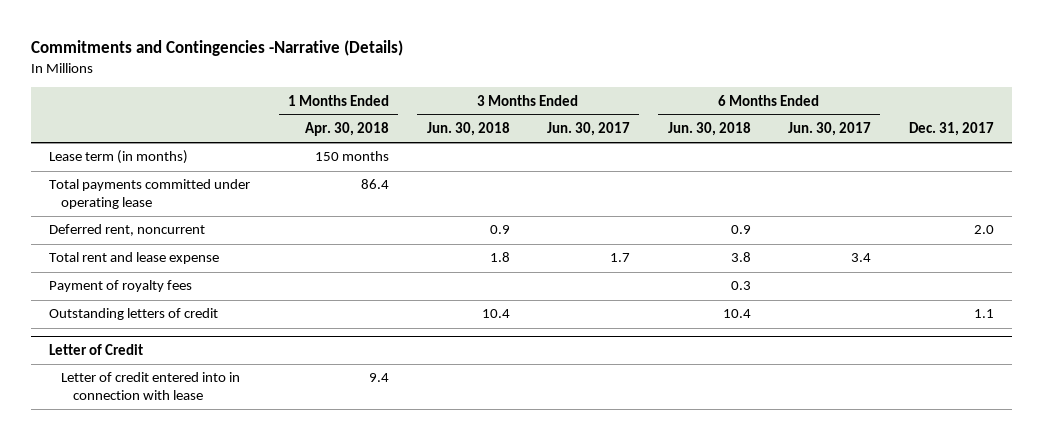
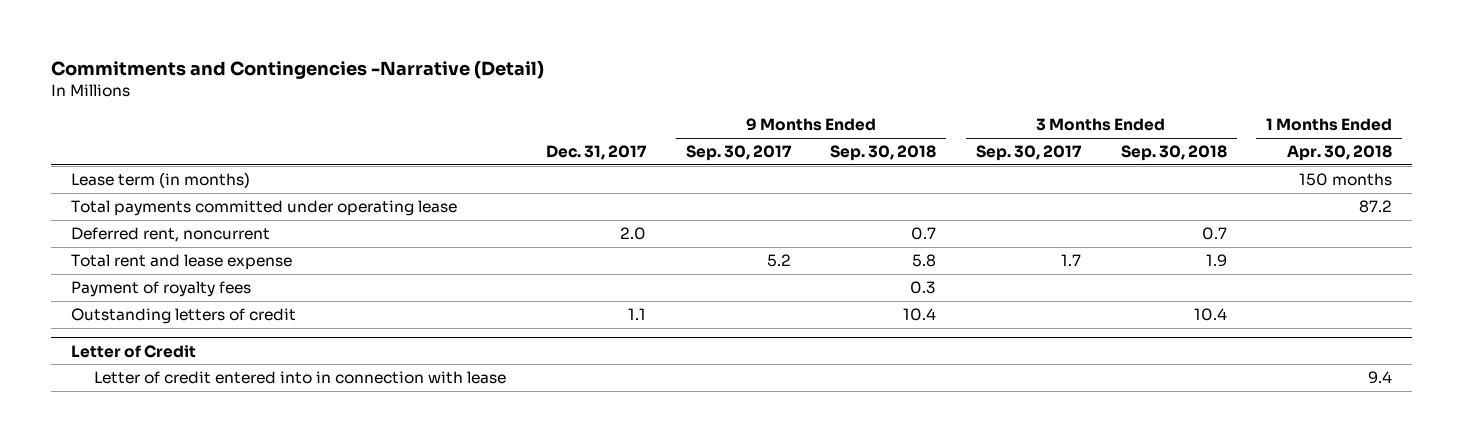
- Commitments and Contingencies -Narrative (Details)
+ Commitments and Contingencies -Narrative (Detail)
- | 1 Months Ended Apr. 30, 2018 | 3 Months Ended Jun. 30, 2018 | 3 Months Ended Jun. 30, 2017 | 6 Months Ended Jun. 30, 2018 | 6 Months Ended Jun. 30, 2017 | Dec. 31, 2017
+ | Dec. 31, 2017 | 9 Months Ended Sep. 30, 2017 | 9 Months Ended Sep. 30, 2018 | 3 Months Ended Sep. 30, 2017 | 3 Months Ended Sep. 30, 2018 | 1 Months Ended Apr. 30, 2018
- Total payments committed under operating lease | 86.4 | | | | |
+ Total payments committed under operating lease | | | | | | 87.2

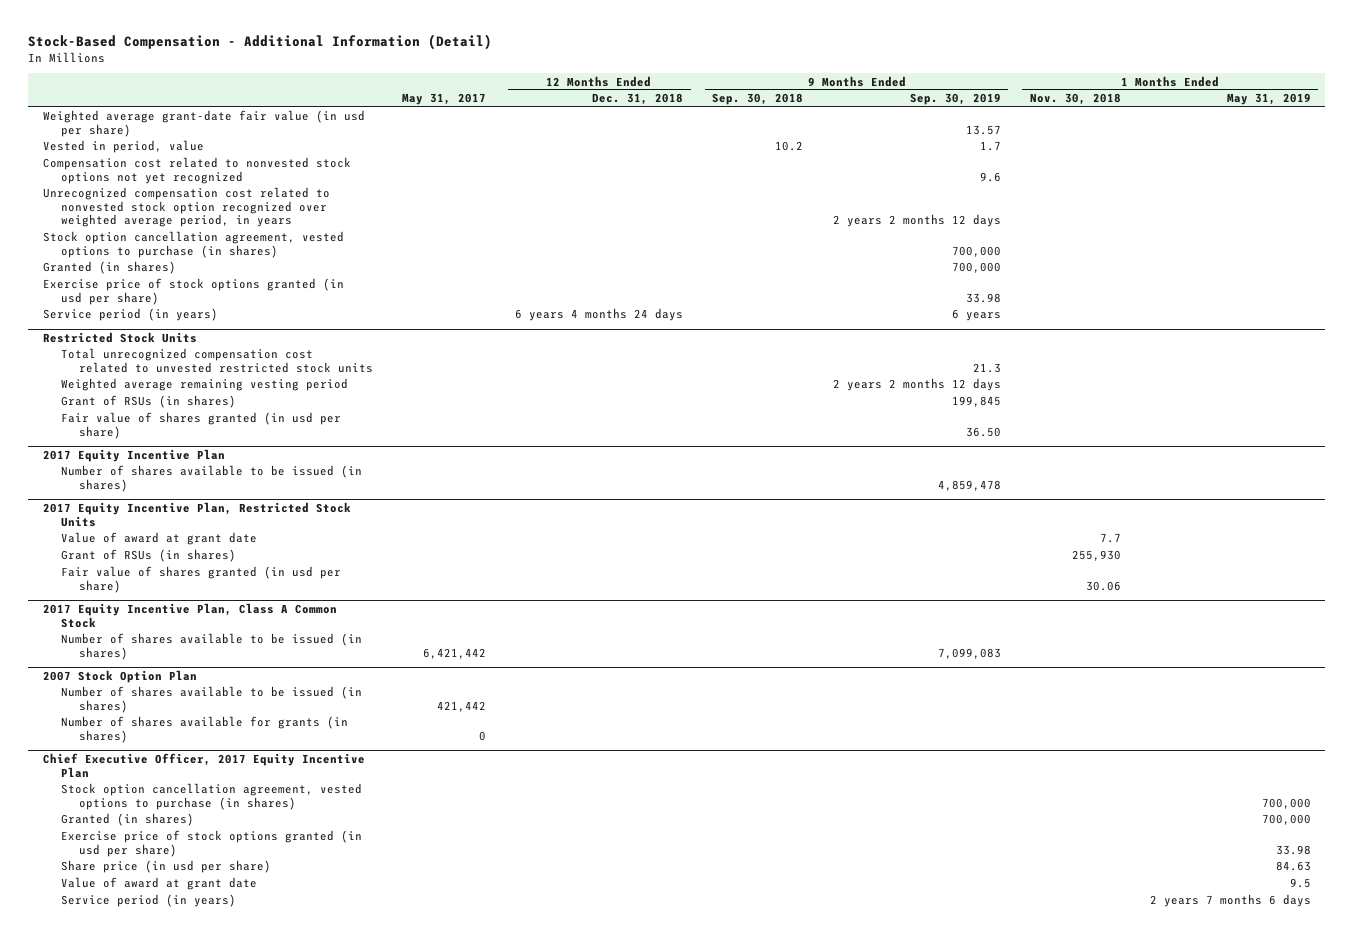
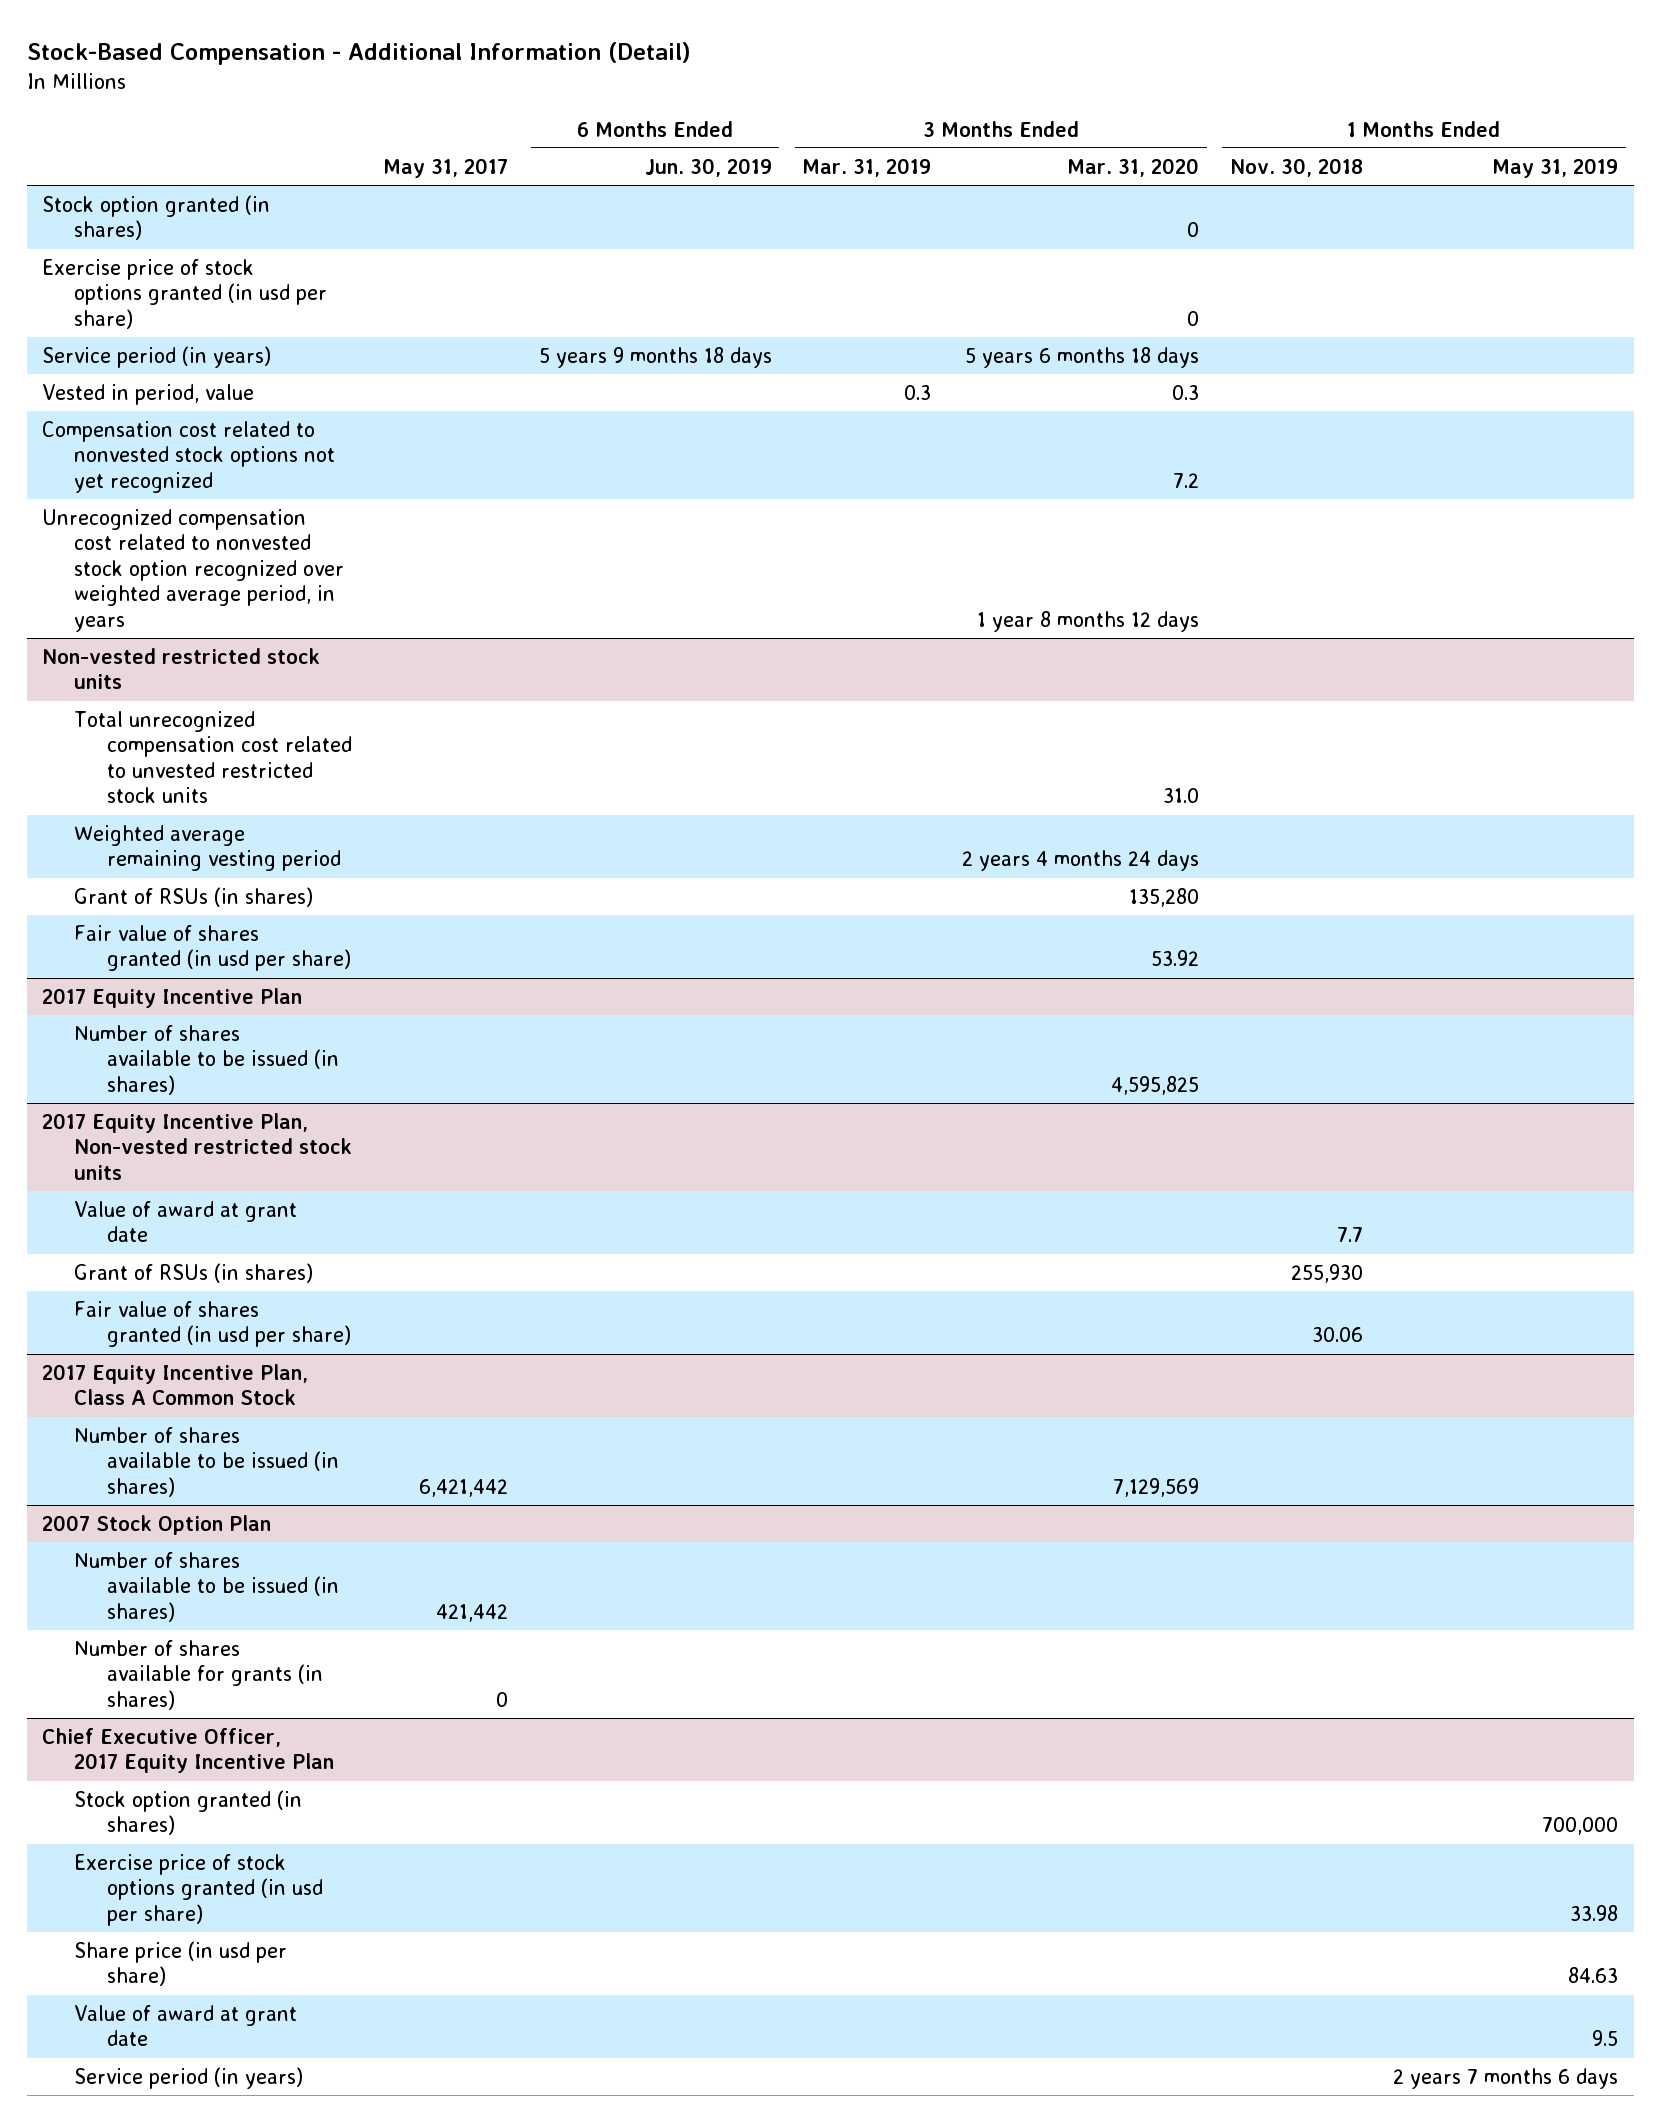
- | May 31, 2017 | 12 Months Ended Dec. 31, 2018 | 9 Months Ended Sep. 30, 2018 | 9 Months Ended Sep. 30, 2019 | 1 Months Ended Nov. 30, 2018 | 1 Months Ended May 31, 2019
+ | May 31, 2017 | 6 Months Ended Jun. 30, 2019 | 3 Months Ended Mar. 31, 2019 | 3 Months Ended Mar. 31, 2020 | 1 Months Ended Nov. 30, 2018 | 1 Months Ended May 31, 2019
- Weighted average grant-date fair value (in usd per share) | | | | 13.57 | |
+ Stock option granted (in shares) | | | | 0 | |
moved up: Exercise price of stock options granted (in usd per share) | | | | 0 | |
moved up: Service period (in years) | | 5 years 9 months 18 days | | 5 years 6 months 18 days | |
- Stock option cancellation agreement, vested options to purchase (in shares) | | | | 700,000 | |
- Granted (in shares) | | | | 700,000 | |
- Restricted Stock Units
+ Non-vested restricted stock units
- 2017 Equity Incentive Plan, Restricted Stock Units
+ 2017 Equity Incentive Plan, Non-vested restricted stock units
@ Chief Executive Officer, 2017 Equity Incentive Plan
- Stock option cancellation agreement, vested options to purchase (in shares) | | | | | | 700,000
- Granted (in shares) | | | | | | 700,000
+ Stock option granted (in shares) | | | | | | 700,000

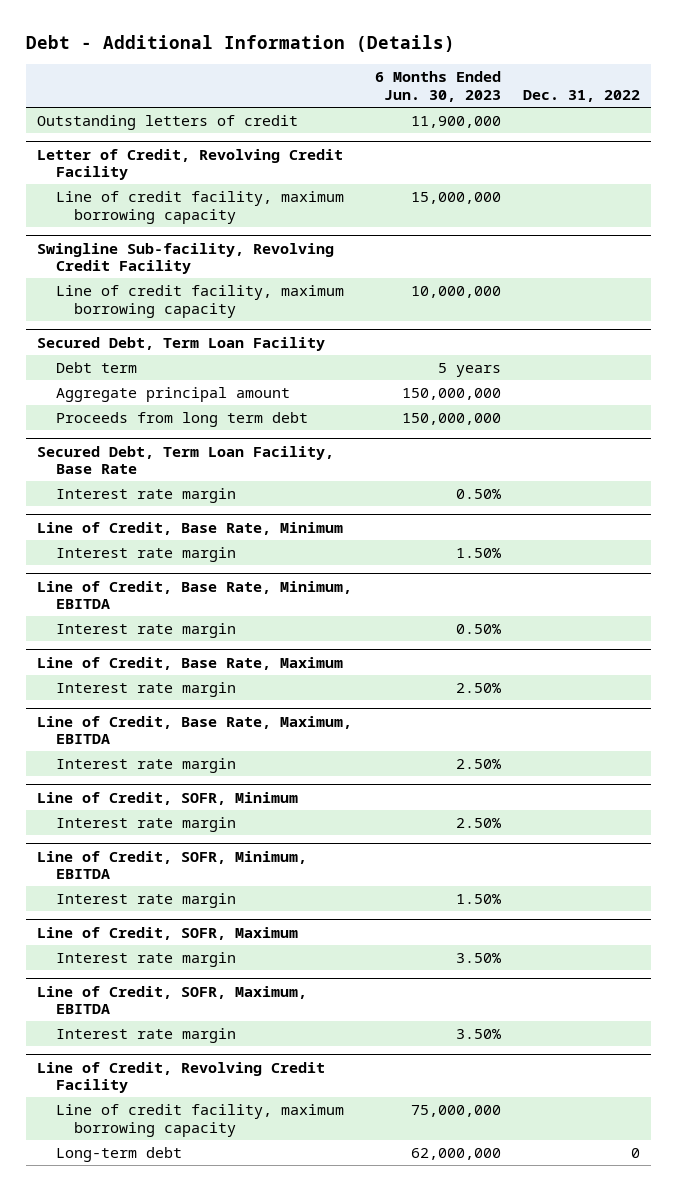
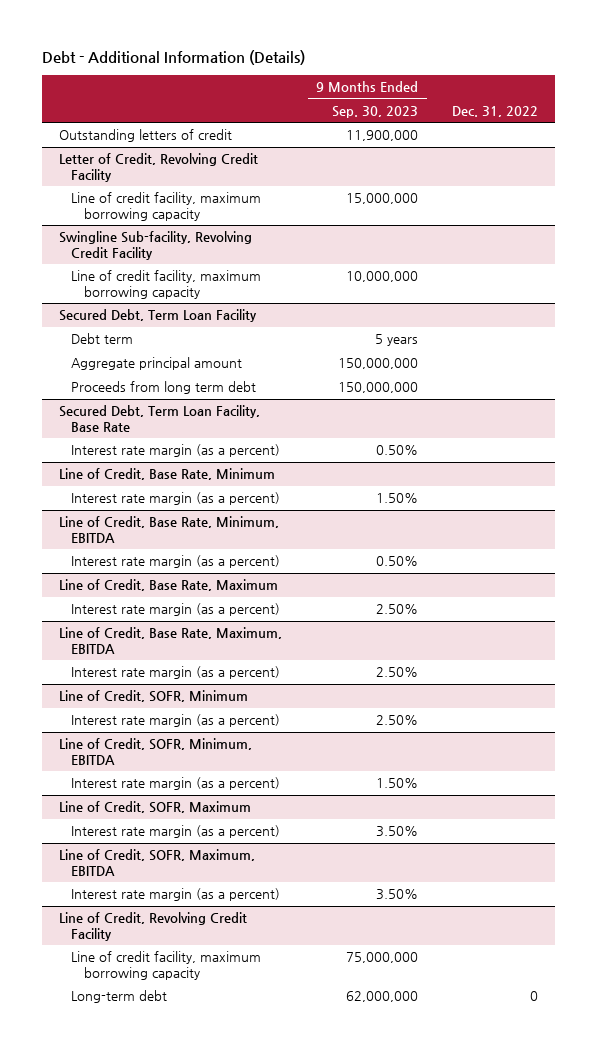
- | 6 Months Ended Jun. 30, 2023 | Dec. 31, 2022
+ | 9 Months Ended Sep. 30, 2023 | Dec. 31, 2022
@ Secured Debt, Term Loan Facility, Base Rate
- Interest rate margin | 0.50% |
+ Interest rate margin (as a percent) | 0.50% |
@ Line of Credit, Base Rate, Minimum
- Interest rate margin | 1.50% |
+ Interest rate margin (as a percent) | 1.50% |
@ Line of Credit, Base Rate, Minimum, EBITDA
- Interest rate margin | 0.50% |
+ Interest rate margin (as a percent) | 0.50% |
@ Line of Credit, Base Rate, Maximum
- Interest rate margin | 2.50% |
+ Interest rate margin (as a percent) | 2.50% |
@ Line of Credit, Base Rate, Maximum, EBITDA
- Interest rate margin | 2.50% |
+ Interest rate margin (as a percent) | 2.50% |
@ Line of Credit, SOFR, Minimum
- Interest rate margin | 2.50% |
+ Interest rate margin (as a percent) | 2.50% |
@ Line of Credit, SOFR, Minimum, EBITDA
- Interest rate margin | 1.50% |
+ Interest rate margin (as a percent) | 1.50% |
@ Line of Credit, SOFR, Maximum
- Interest rate margin | 3.50% |
+ Interest rate margin (as a percent) | 3.50% |
@ Line of Credit, SOFR, Maximum, EBITDA
- Interest rate margin | 3.50% |
+ Interest rate margin (as a percent) | 3.50% |

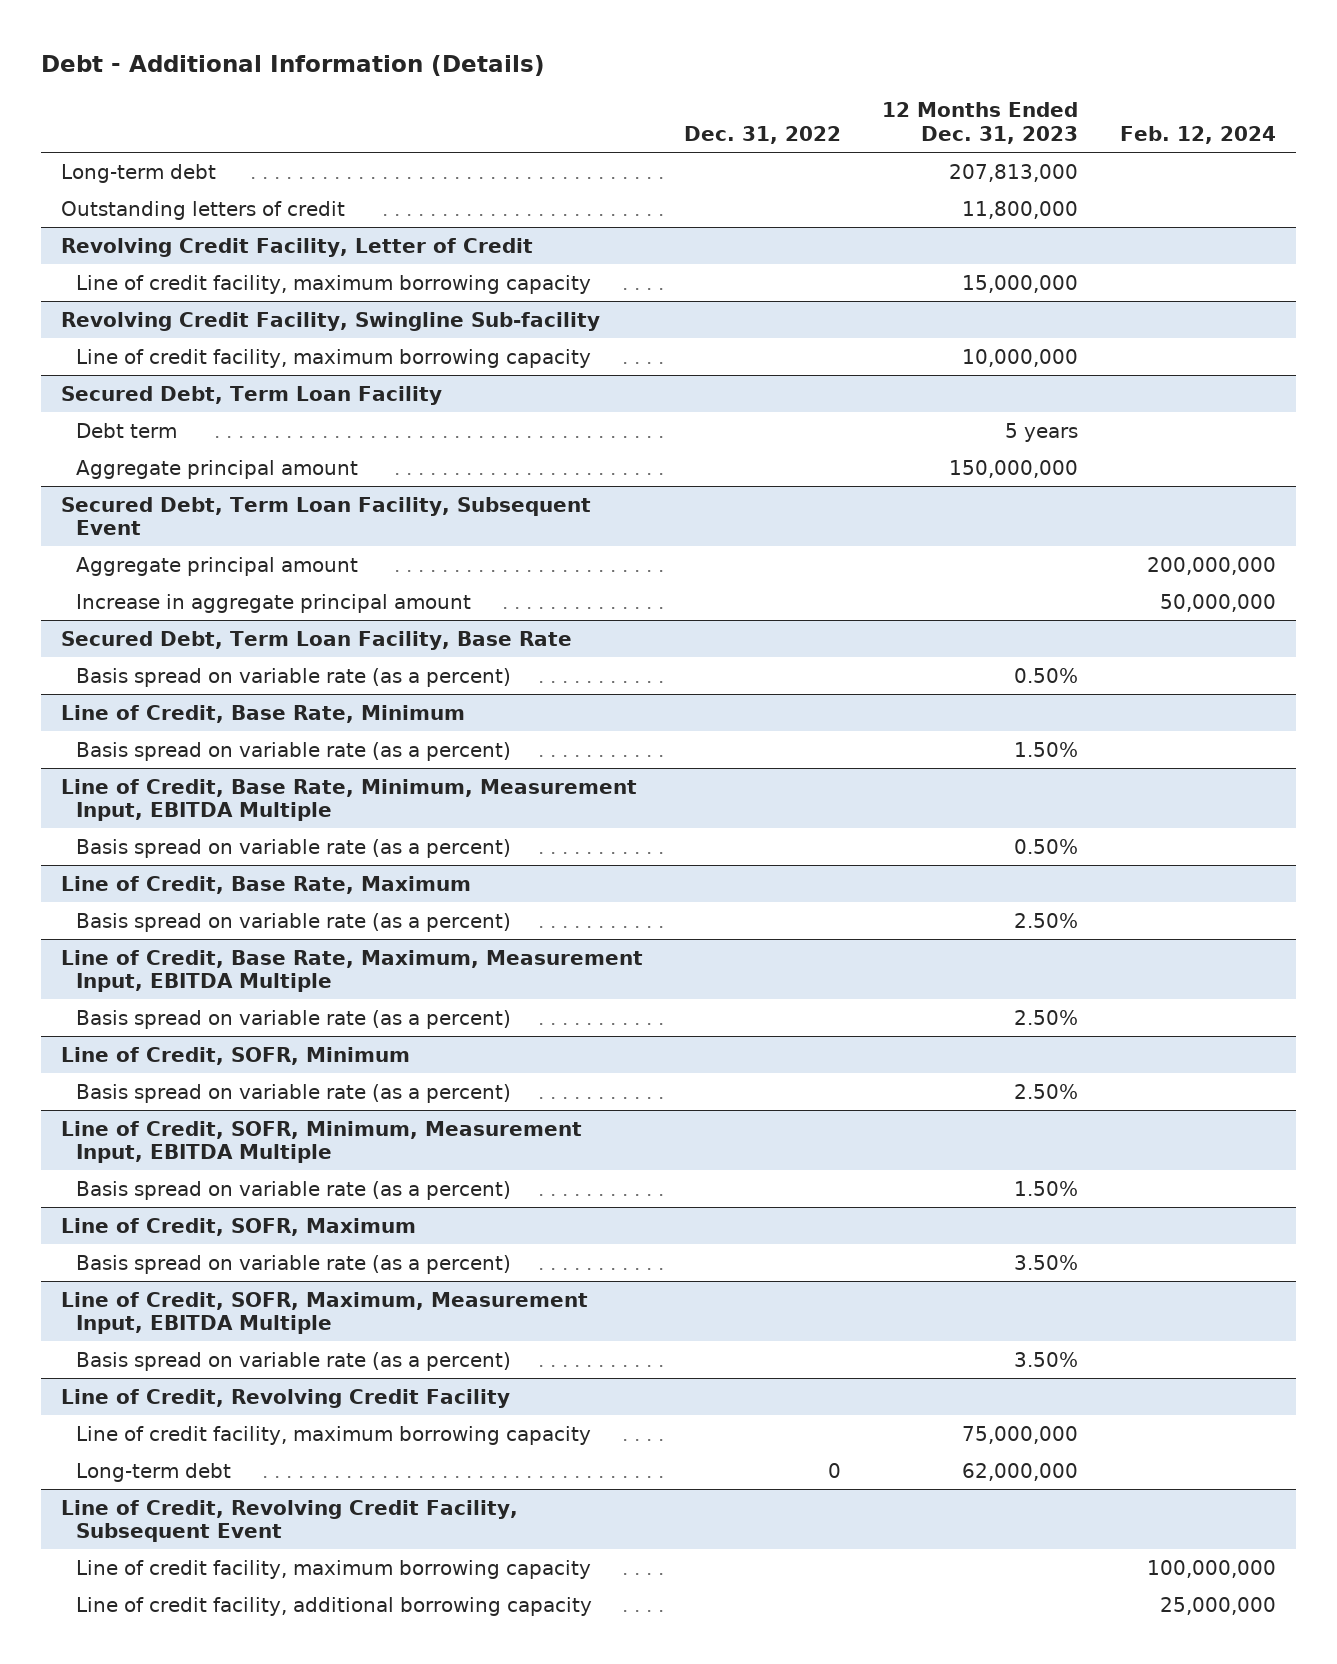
- | 9 Months Ended Sep. 30, 2023 | Dec. 31, 2022
+ | Dec. 31, 2022 | 12 Months Ended Dec. 31, 2023 | Feb. 12, 2024
+ Long-term debt | | 207,813,000 |
- Letter of Credit, Revolving Credit Facility
+ Revolving Credit Facility, Letter of Credit
- Swingline Sub-facility, Revolving Credit Facility
+ Revolving Credit Facility, Swingline Sub-facility
@ Secured Debt, Term Loan Facility
- Proceeds from long term debt | 150,000,000 |
+ Secured Debt, Term Loan Facility, Subsequent Event
+ Aggregate principal amount | | | 200,000,000
+ Increase in aggregate principal amount | | | 50,000,000
@ Secured Debt, Term Loan Facility, Base Rate
- Interest rate margin (as a percent) | 0.50% |
+ Basis spread on variable rate (as a percent) | | 0.50% |
@ Line of Credit, Base Rate, Minimum
- Interest rate margin (as a percent) | 1.50% |
- Line of Credit, Base Rate, Minimum, EBITDA
- Interest rate margin (as a percent) | 0.50% |
@ Line of Credit, Base Rate, Minimum
+ Basis spread on variable rate (as a percent) | | 1.50% |
+ Line of Credit, Base Rate, Minimum, Measurement Input, EBITDA Multiple
+ Basis spread on variable rate (as a percent) | | 0.50% |
@ Line of Credit, Base Rate, Maximum
- Interest rate margin (as a percent) | 2.50% |
- Line of Credit, Base Rate, Maximum, EBITDA
- Interest rate margin (as a percent) | 2.50% |
@ Line of Credit, Base Rate, Maximum
+ Basis spread on variable rate (as a percent) | | 2.50% |
+ Line of Credit, Base Rate, Maximum, Measurement Input, EBITDA Multiple
+ Basis spread on variable rate (as a percent) | | 2.50% |
@ Line of Credit, SOFR, Minimum
- Interest rate margin (as a percent) | 2.50% |
- Line of Credit, SOFR, Minimum, EBITDA
- Interest rate margin (as a percent) | 1.50% |
@ Line of Credit, SOFR, Minimum
+ Basis spread on variable rate (as a percent) | | 2.50% |
+ Line of Credit, SOFR, Minimum, Measurement Input, EBITDA Multiple
+ Basis spread on variable rate (as a percent) | | 1.50% |
@ Line of Credit, SOFR, Maximum
- Interest rate margin (as a percent) | 3.50% |
- Line of Credit, SOFR, Maximum, EBITDA
- Interest rate margin (as a percent) | 3.50% |
@ Line of Credit, SOFR, Maximum
+ Basis spread on variable rate (as a percent) | | 3.50% |
+ Line of Credit, SOFR, Maximum, Measurement Input, EBITDA Multiple
+ Basis spread on variable rate (as a percent) | | 3.50% |
+ Line of Credit, Revolving Credit Facility, Subsequent Event
+ Line of credit facility, maximum borrowing capacity | | | 100,000,000
+ Line of credit facility, additional borrowing capacity | | | 25,000,000

